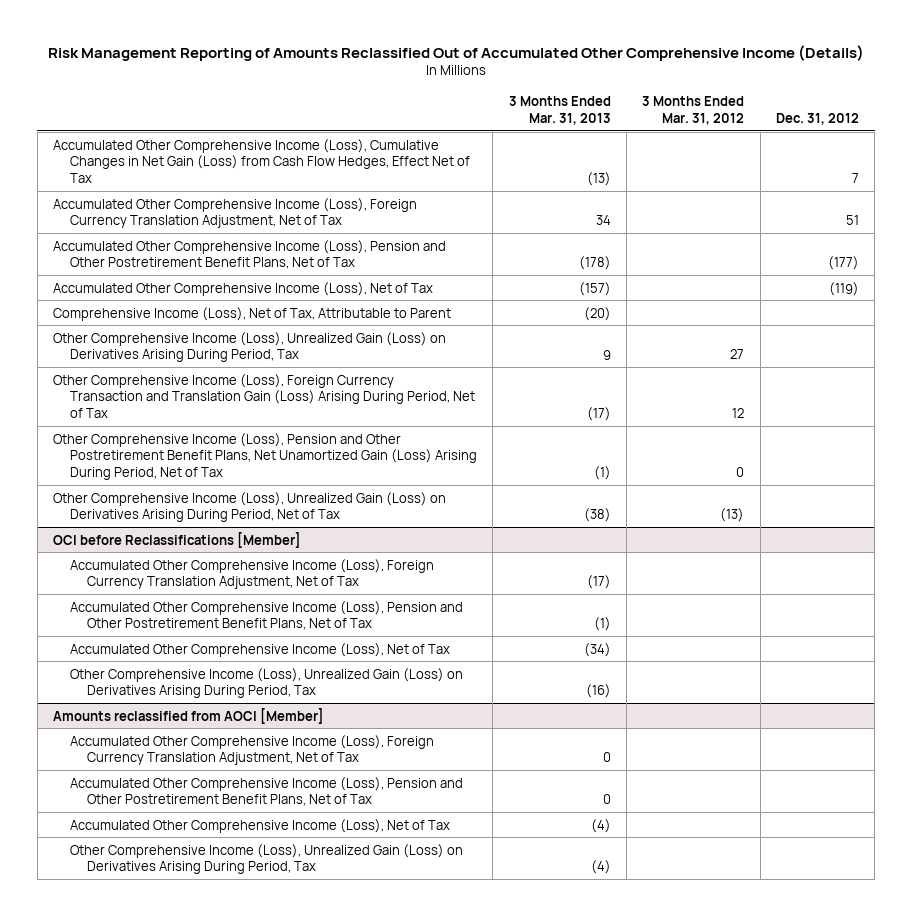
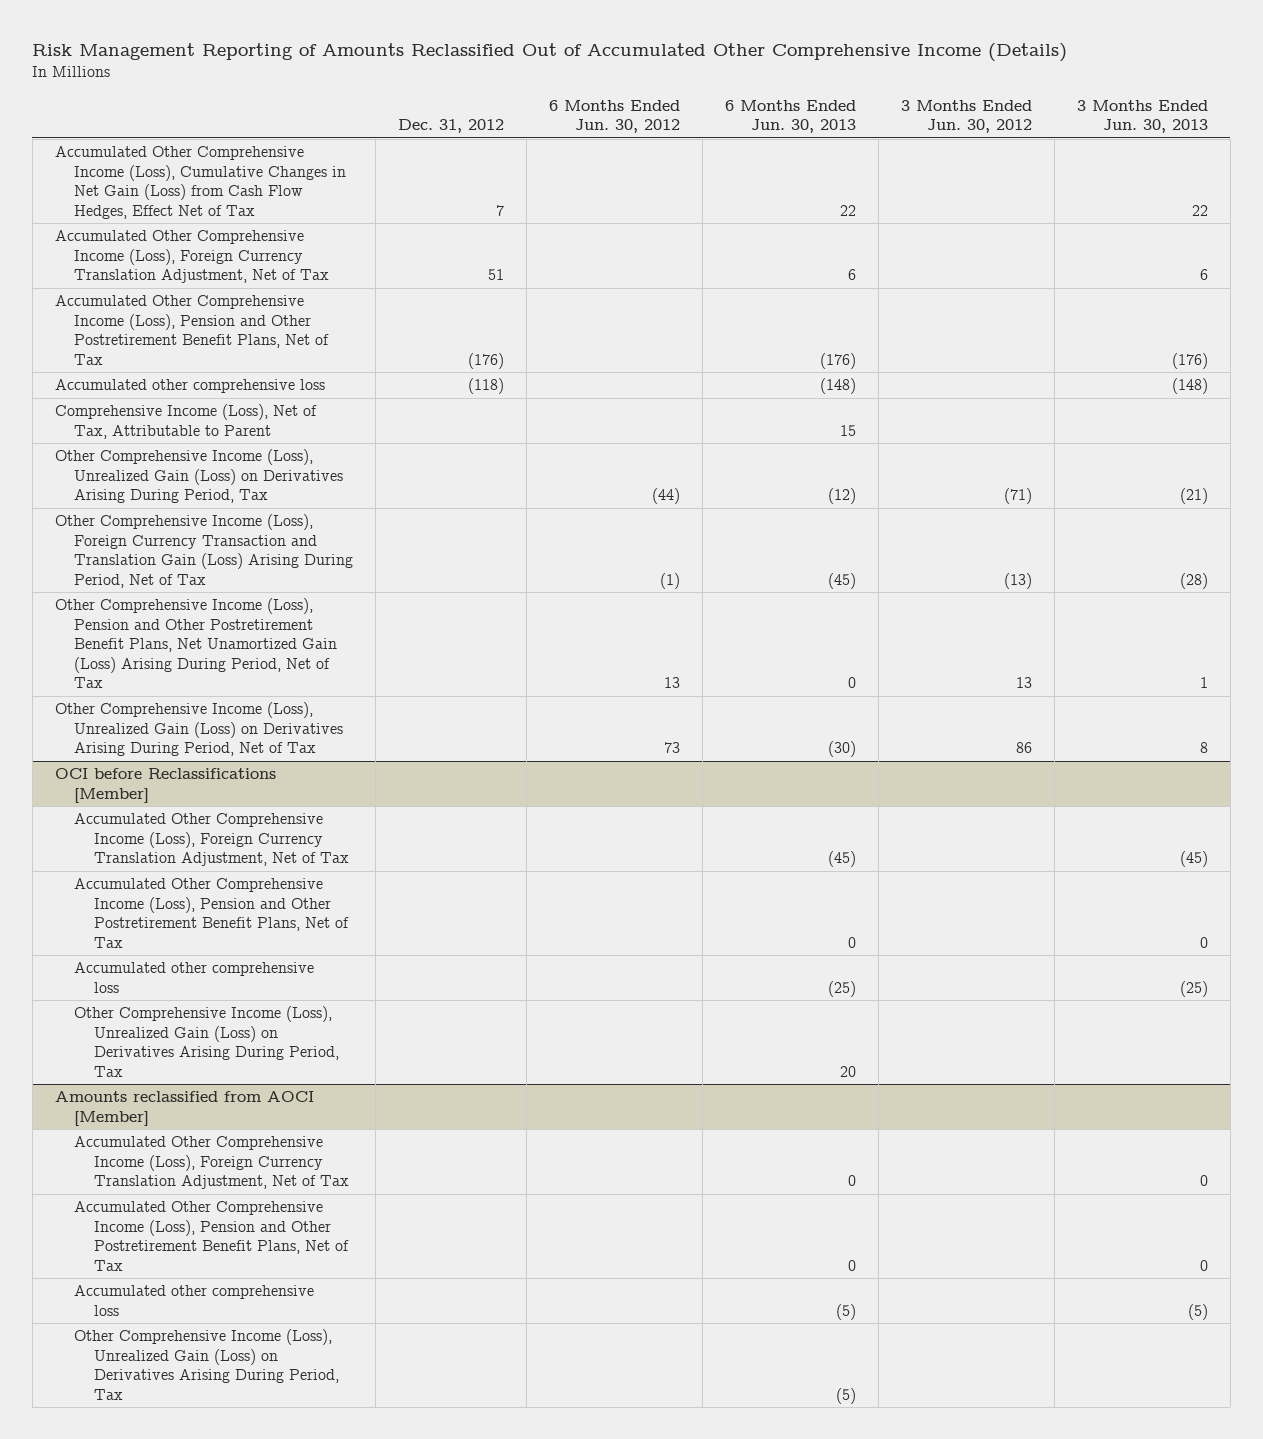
- | 3 Months Ended Mar. 31, 2013 | 3 Months Ended Mar. 31, 2012 | Dec. 31, 2012
+ | Dec. 31, 2012 | 6 Months Ended Jun. 30, 2012 | 6 Months Ended Jun. 30, 2013 | 3 Months Ended Jun. 30, 2012 | 3 Months Ended Jun. 30, 2013
- Accumulated Other Comprehensive Income (Loss), Pension and Other Postretirement Benefit Plans, Net of Tax | (178) | | (177)
- Accumulated Other Comprehensive Income (Loss), Net of Tax | (157) | | (119)
+ Accumulated Other Comprehensive Income (Loss), Pension and Other Postretirement Benefit Plans, Net of Tax | (176) | | (176) | | (176)
+ Accumulated other comprehensive loss | (118) | | (148) | | (148)
@ OCI before Reclassifications [Member]
- Accumulated Other Comprehensive Income (Loss), Net of Tax | (34) | |
+ Accumulated other comprehensive loss | | | (25) | | (25)
@ Amounts reclassified from AOCI [Member]
- Accumulated Other Comprehensive Income (Loss), Net of Tax | (4) | |
+ Accumulated other comprehensive loss | | | (5) | | (5)

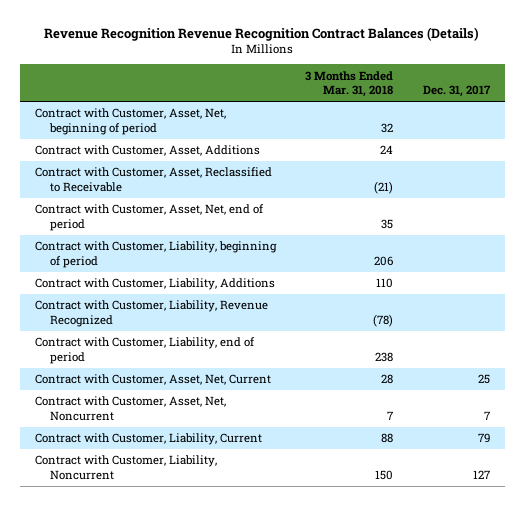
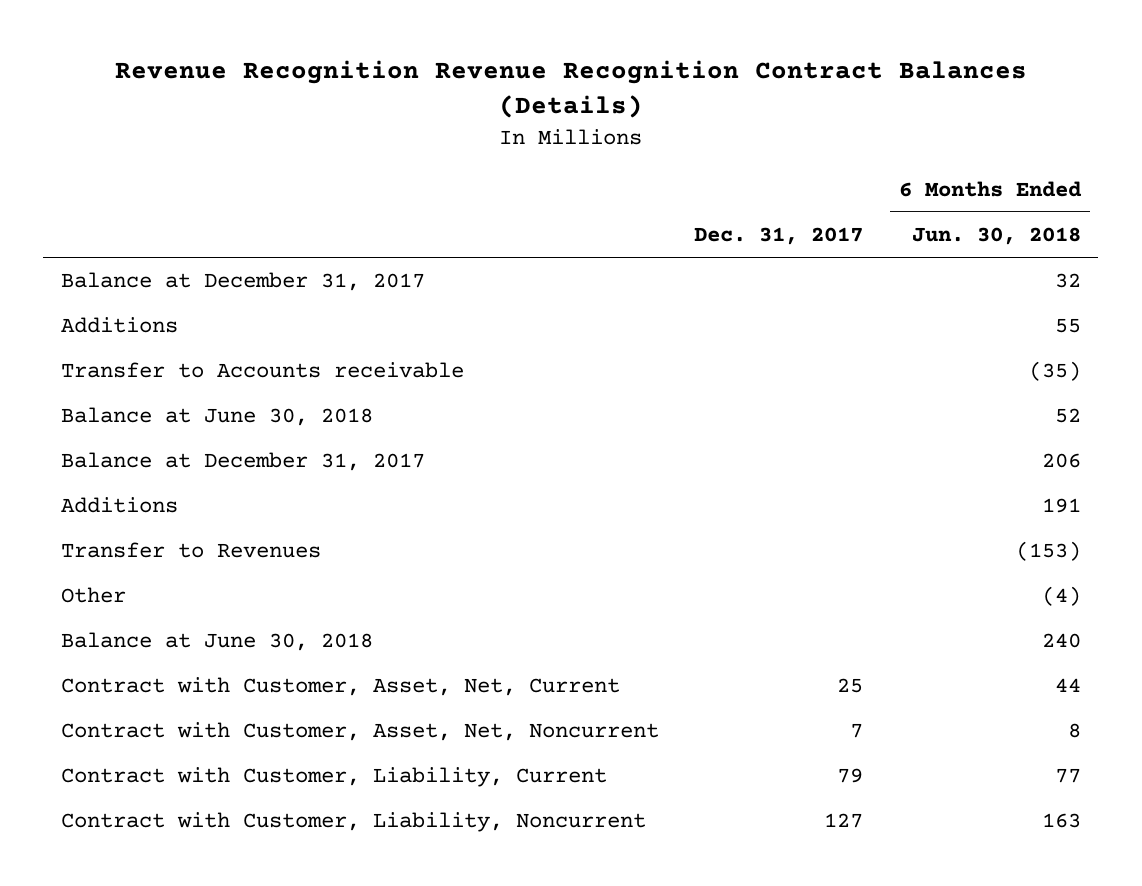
- | 3 Months Ended Mar. 31, 2018 | Dec. 31, 2017
+ | Dec. 31, 2017 | 6 Months Ended Jun. 30, 2018
- Contract with Customer, Asset, Net, beginning of period | 32 |
- Contract with Customer, Asset, Additions | 24 |
- Contract with Customer, Asset, Reclassified to Receivable | (21) |
- Contract with Customer, Asset, Net, end of period | 35 |
- Contract with Customer, Liability, beginning of period | 206 |
- Contract with Customer, Liability, Additions | 110 |
- Contract with Customer, Liability, Revenue Recognized | (78) |
- Contract with Customer, Liability, end of period | 238 |
+ Balance at December 31, 2017 | | 32
+ Additions | | 55
+ Transfer to Accounts receivable | | (35)
+ Balance at June 30, 2018 | | 52
+ Balance at December 31, 2017 | | 206
+ Additions | | 191
+ Transfer to Revenues | | (153)
+ Other | | (4)
+ Balance at June 30, 2018 | | 240

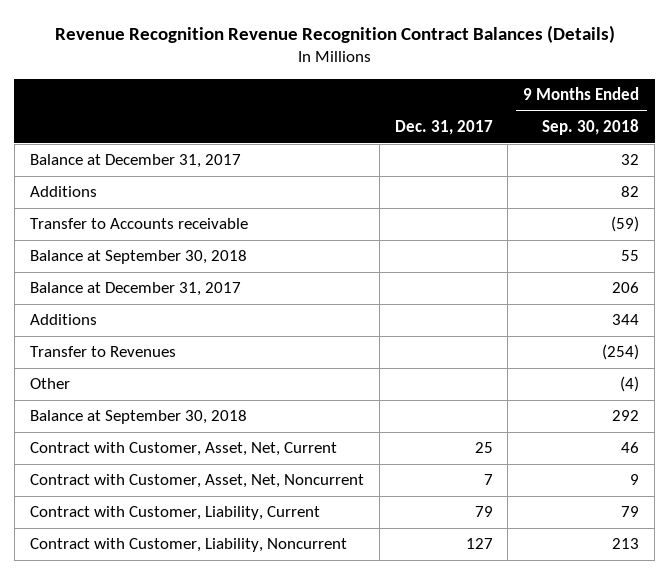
- | Dec. 31, 2017 | 6 Months Ended Jun. 30, 2018
+ | Dec. 31, 2017 | 9 Months Ended Sep. 30, 2018
- Balance at June 30, 2018 | | 52
+ Balance at September 30, 2018 | | 55
- Balance at June 30, 2018 | | 240
+ Balance at September 30, 2018 | | 292

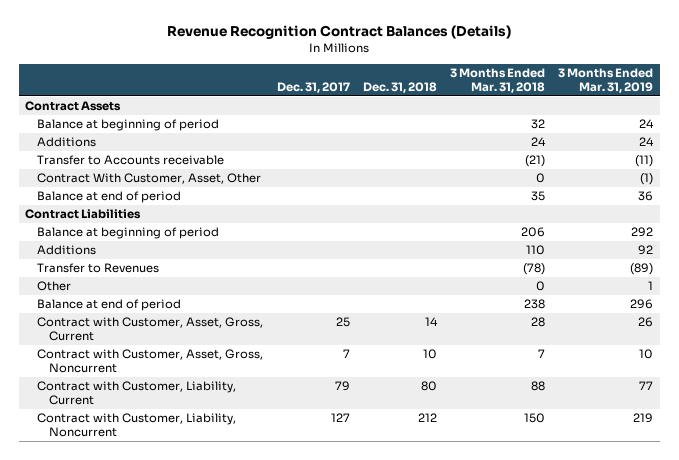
- Revenue Recognition Revenue Recognition Contract Balances (Details)
+ Revenue Recognition Contract Balances (Details)
- | Dec. 31, 2017 | 9 Months Ended Sep. 30, 2018
+ | Dec. 31, 2017 | Dec. 31, 2018 | 3 Months Ended Mar. 31, 2018 | 3 Months Ended Mar. 31, 2019
- Balance at December 31, 2017 | | 32
+ Contract Assets
+ Balance at beginning of period | | | 32 | 24
- Balance at September 30, 2018 | | 55
- Balance at December 31, 2017 | | 206
+ Contract With Customer, Asset, Other | | | 0 | (1)
+ Balance at end of period | | | 35 | 36
+ Contract Liabilities
+ Balance at beginning of period | | | 206 | 292
- Balance at September 30, 2018 | | 292
- Contract with Customer, Asset, Net, Current | 25 | 46
- Contract with Customer, Asset, Net, Noncurrent | 7 | 9
+ Balance at end of period | | | 238 | 296
+ Contract with Customer, Asset, Gross, Current | 25 | 14 | 28 | 26
+ Contract with Customer, Asset, Gross, Noncurrent | 7 | 10 | 7 | 10

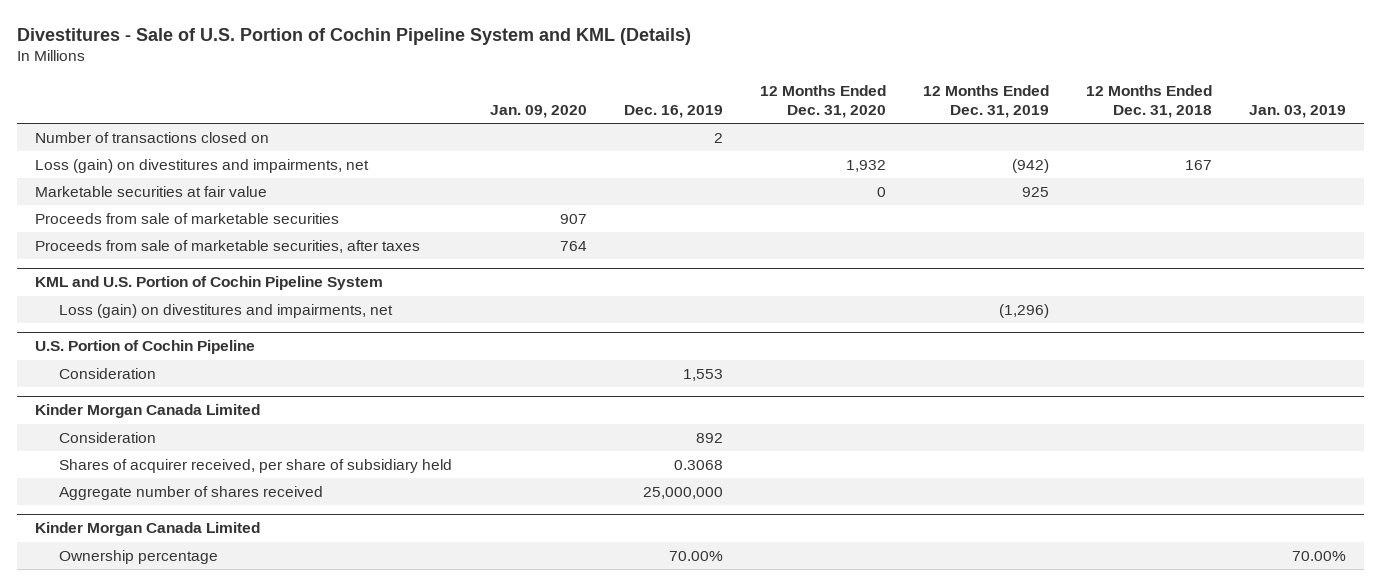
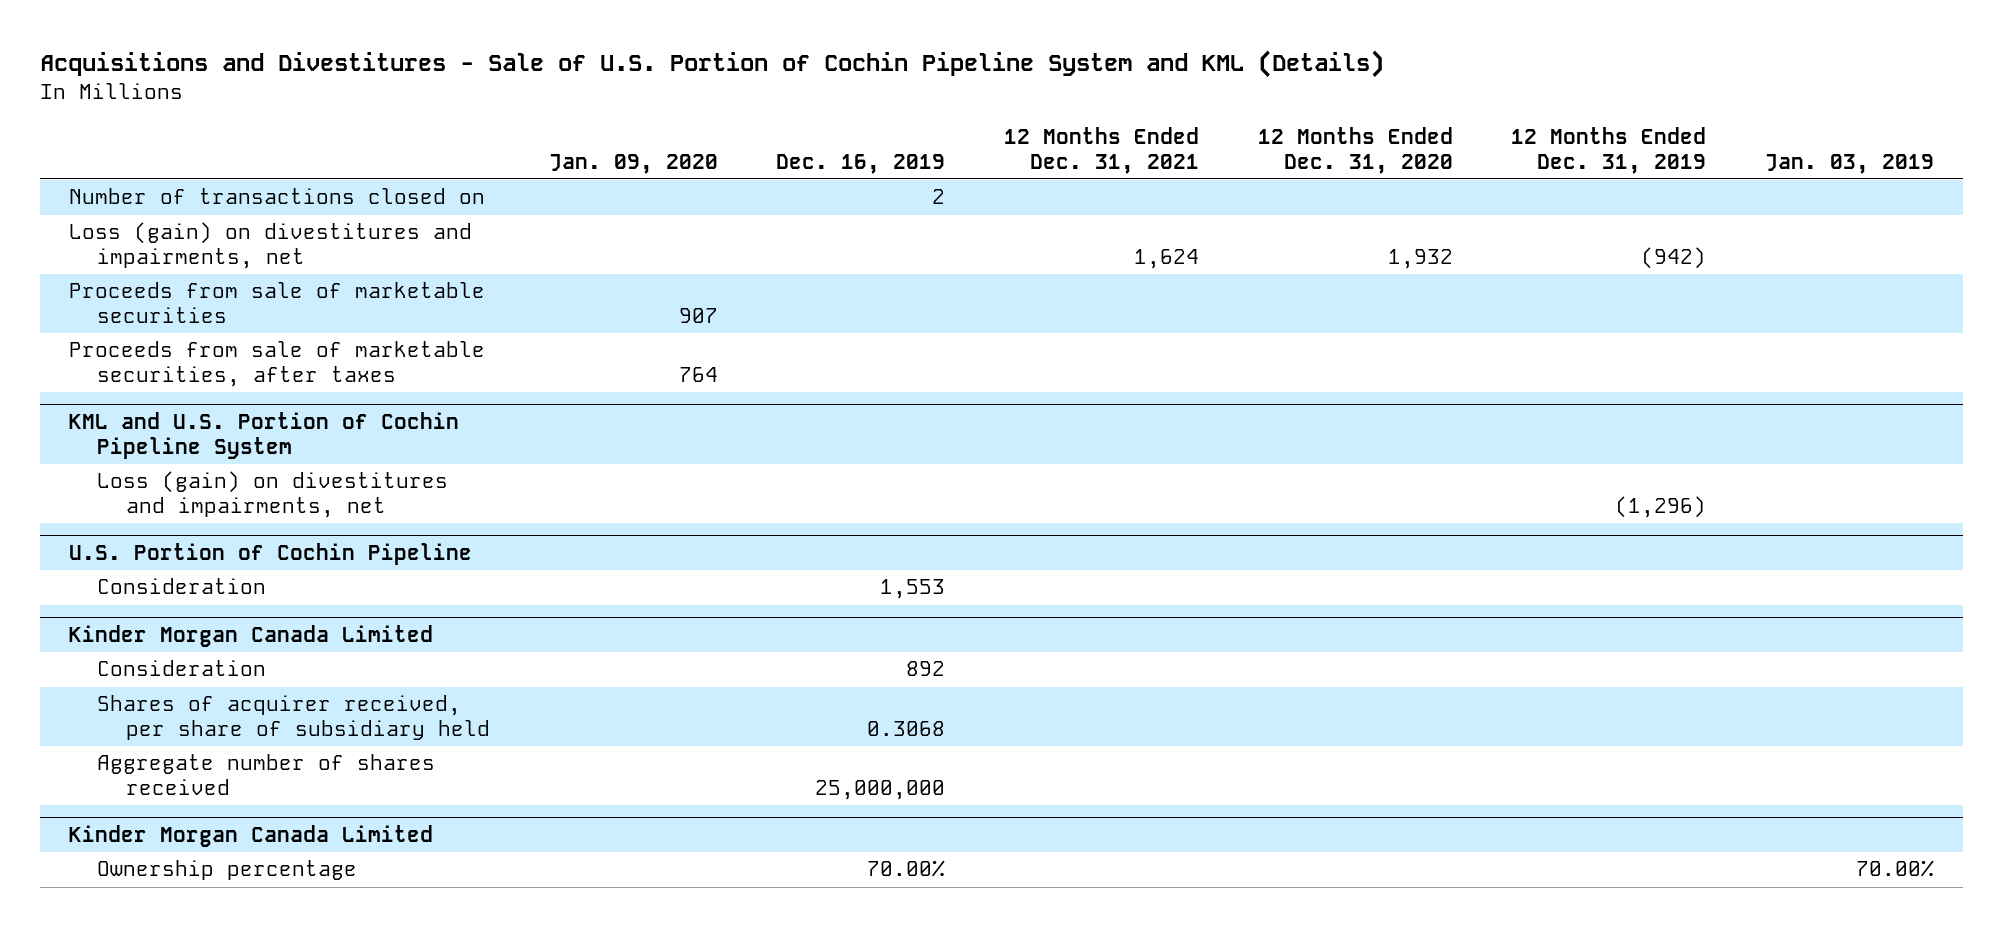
- Divestitures - Sale of U.S. Portion of Cochin Pipeline System and KML (Details)
+ Acquisitions and Divestitures - Sale of U.S. Portion of Cochin Pipeline System and KML (Details)
- | Jan. 09, 2020 | Dec. 16, 2019 | 12 Months Ended Dec. 31, 2020 | 12 Months Ended Dec. 31, 2019 | 12 Months Ended Dec. 31, 2018 | Jan. 03, 2019
+ | Jan. 09, 2020 | Dec. 16, 2019 | 12 Months Ended Dec. 31, 2021 | 12 Months Ended Dec. 31, 2020 | 12 Months Ended Dec. 31, 2019 | Jan. 03, 2019
- Marketable securities at fair value | | | 0 | 925 | |

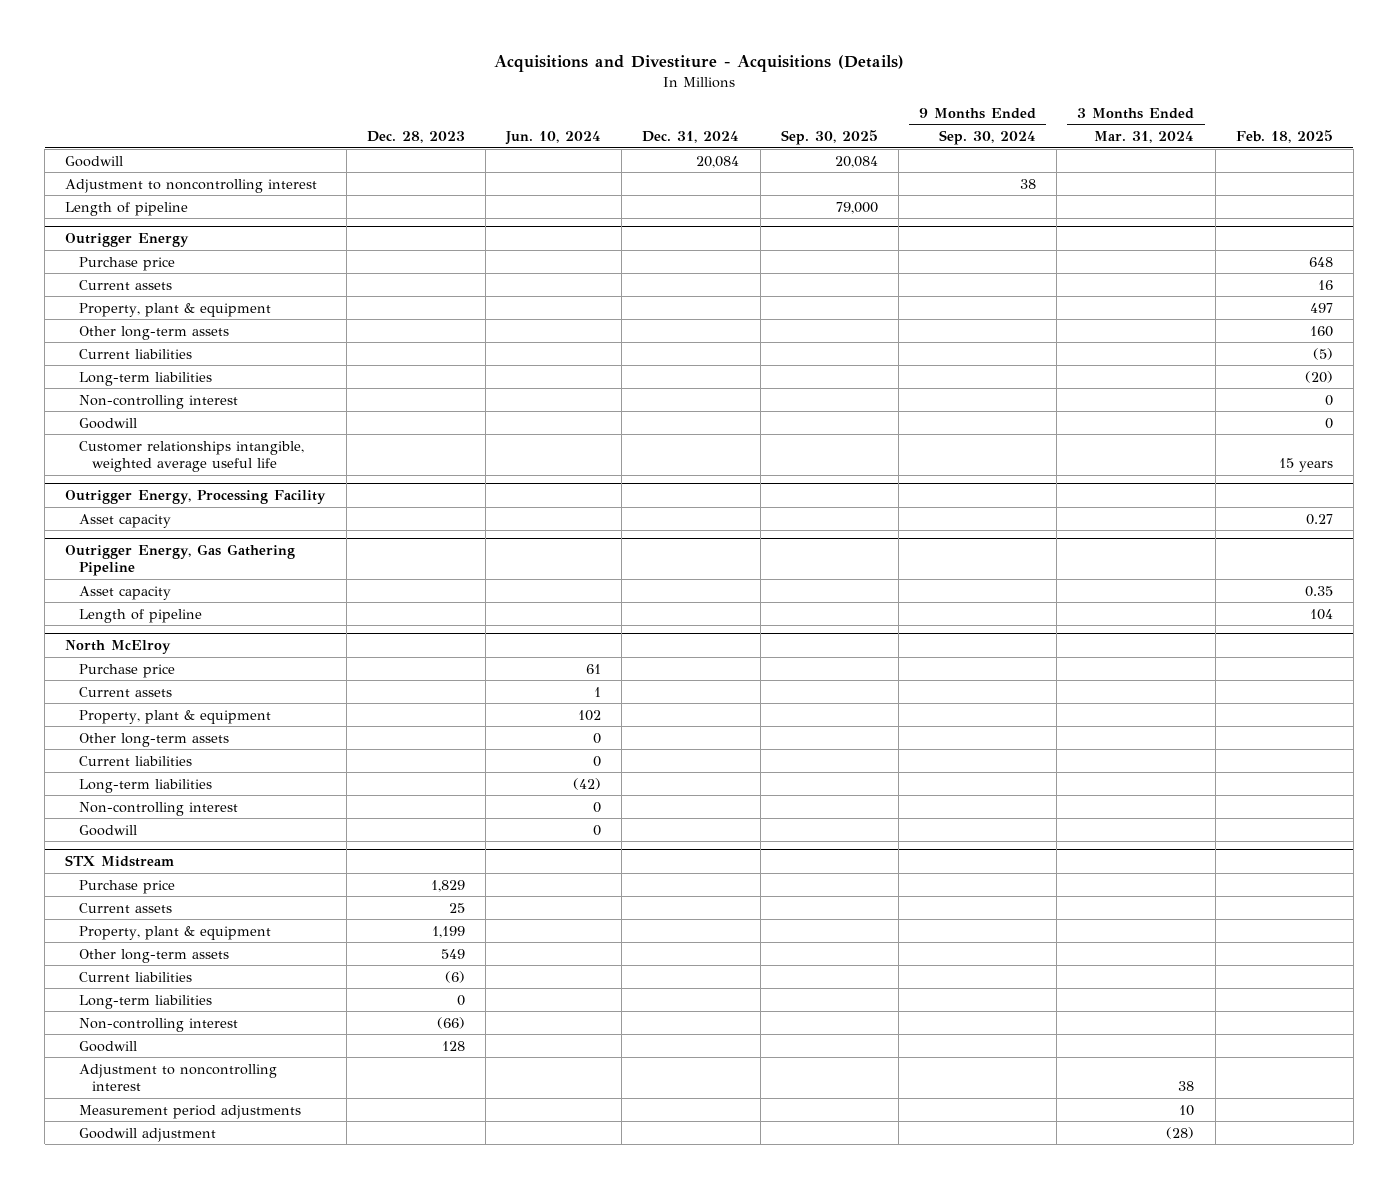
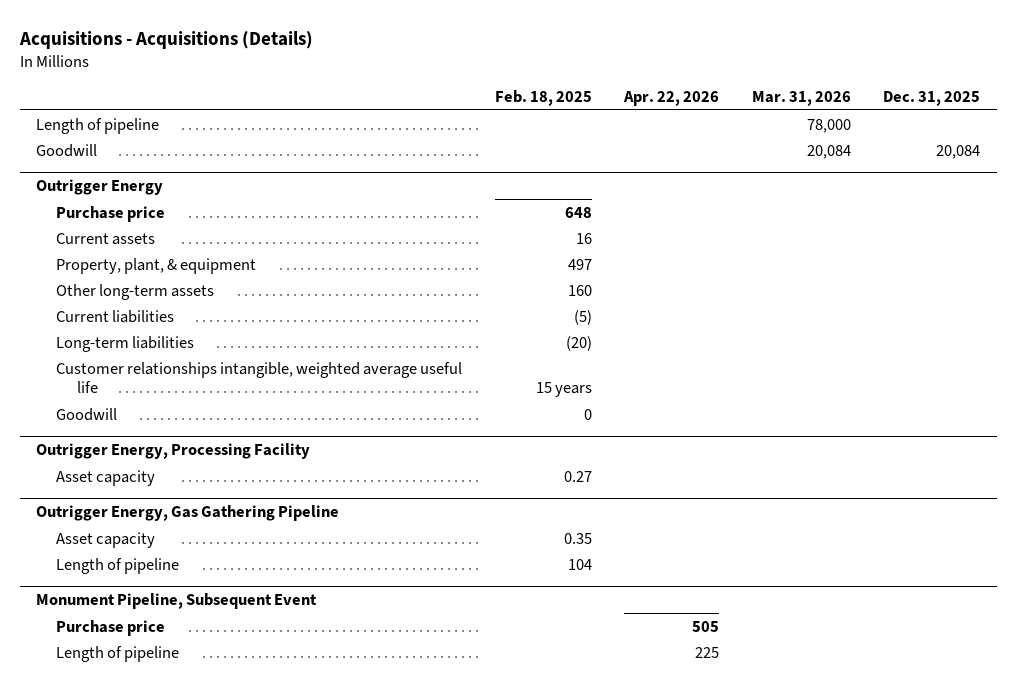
- Acquisitions and Divestiture - Acquisitions (Details)
+ Acquisitions - Acquisitions (Details)
- | Dec. 28, 2023 | Jun. 10, 2024 | Dec. 31, 2024 | Sep. 30, 2025 | 9 Months Ended Sep. 30, 2024 | 3 Months Ended Mar. 31, 2024 | Feb. 18, 2025
+ | Feb. 18, 2025 | Apr. 22, 2026 | Mar. 31, 2026 | Dec. 31, 2025
- Adjustment to noncontrolling interest | | | | | 38 | |
moved down: Goodwill | | | 20,084 | 20,084
@ Outrigger Energy
- Property, plant & equipment | | | | | | | 497
+ Property, plant, & equipment | 497 | | |
- Non-controlling interest | | | | | | | 0
moved down: Goodwill | 0 | | |
- North McElroy
- Purchase price | | 61 | | | | |
- Current assets | | 1 | | | | |
- Property, plant & equipment | | 102 | | | | |
- Other long-term assets | | 0 | | | | |
- Current liabilities | | 0 | | | | |
- Long-term liabilities | | (42) | | | | |
- Non-controlling interest | | 0 | | | | |
- Goodwill | | 0 | | | | |
- STX Midstream
- Purchase price | 1,829 | | | | | |
- Current assets | 25 | | | | | |
- Property, plant & equipment | 1,199 | | | | | |
- Other long-term assets | 549 | | | | | |
- Current liabilities | (6) | | | | | |
- Long-term liabilities | 0 | | | | | |
- Non-controlling interest | (66) | | | | | |
- Goodwill | 128 | | | | | |
- Adjustment to noncontrolling interest | | | | | | 38 |
- Measurement period adjustments | | | | | | 10 |
- Goodwill adjustment | | | | | | (28) |
+ Monument Pipeline, Subsequent Event
+ Purchase price | | 505 | |
+ Length of pipeline | | 225 | |

